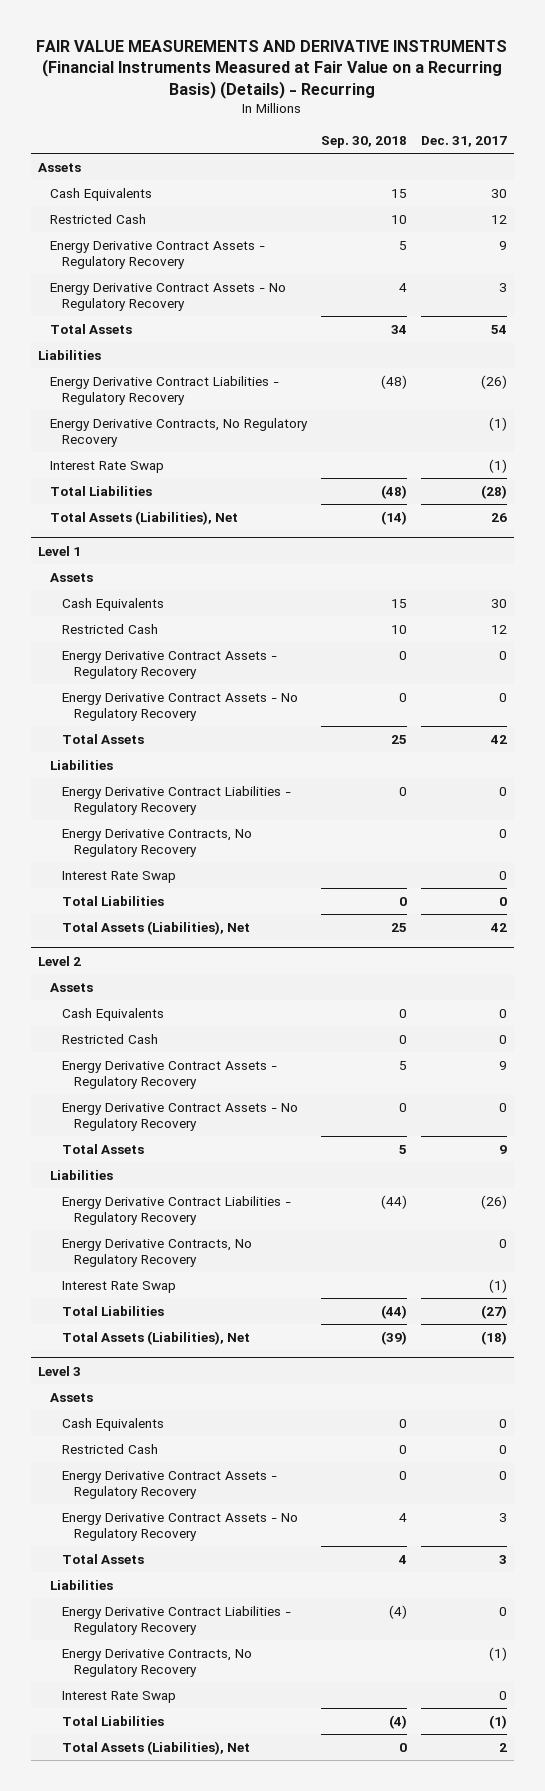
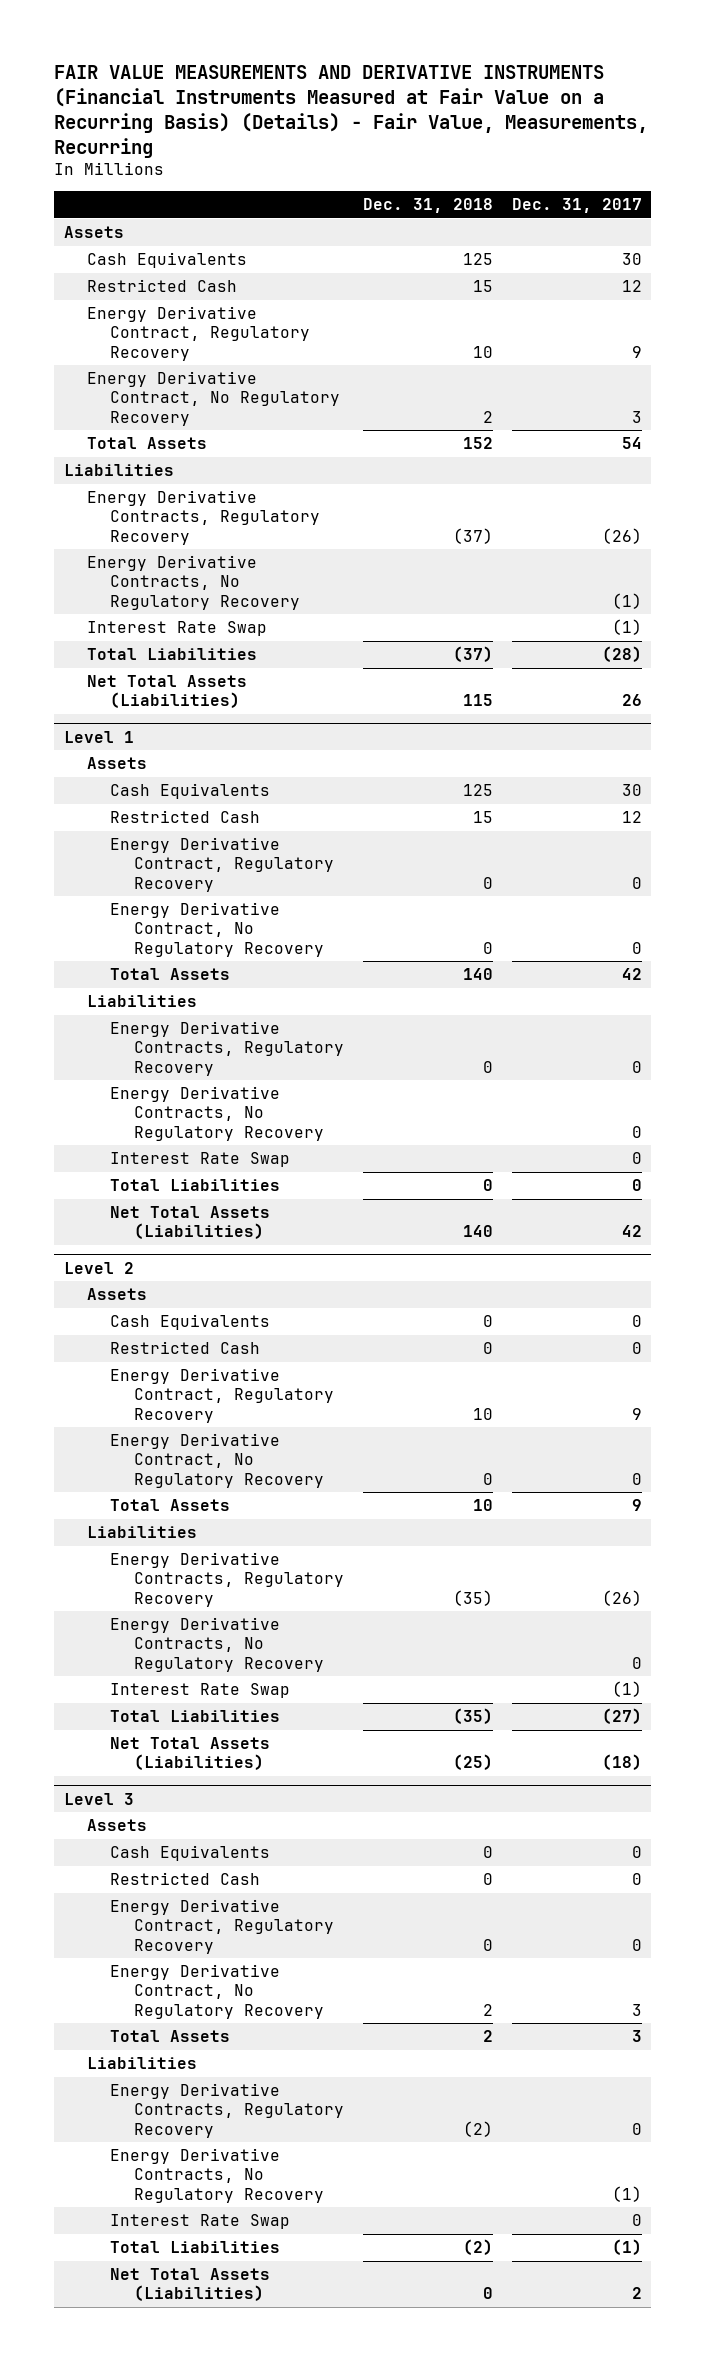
- FAIR VALUE MEASUREMENTS AND DERIVATIVE INSTRUMENTS (Financial Instruments Measured at Fair Value on a Recurring Basis) (Details) - Recurring
+ FAIR VALUE MEASUREMENTS AND DERIVATIVE INSTRUMENTS (Financial Instruments Measured at Fair Value on a Recurring Basis) (Details) - Fair Value, Measurements, Recurring
- | Sep. 30, 2018 | Dec. 31, 2017
+ | Dec. 31, 2018 | Dec. 31, 2017
- Energy Derivative Contract Assets - Regulatory Recovery | 5 | 9
- Energy Derivative Contract Assets - No Regulatory Recovery | 4 | 3
+ Energy Derivative Contract, Regulatory Recovery | 10 | 9
+ Energy Derivative Contract, No Regulatory Recovery | 2 | 3
- Energy Derivative Contract Liabilities - Regulatory Recovery | (48) | (26)
+ Energy Derivative Contracts, Regulatory Recovery | (37) | (26)
- Total Assets (Liabilities), Net | (14) | 26
+ Net Total Assets (Liabilities) | 115 | 26
@ Level 1
- Energy Derivative Contract Assets - Regulatory Recovery | 0 | 0
- Energy Derivative Contract Assets - No Regulatory Recovery | 0 | 0
+ Energy Derivative Contract, Regulatory Recovery | 0 | 0
+ Energy Derivative Contract, No Regulatory Recovery | 0 | 0
- Energy Derivative Contract Liabilities - Regulatory Recovery | 0 | 0
+ Energy Derivative Contracts, Regulatory Recovery | 0 | 0
- Total Assets (Liabilities), Net | 25 | 42
+ Net Total Assets (Liabilities) | 140 | 42
@ Level 2
- Energy Derivative Contract Assets - Regulatory Recovery | 5 | 9
- Energy Derivative Contract Assets - No Regulatory Recovery | 0 | 0
+ Energy Derivative Contract, Regulatory Recovery | 10 | 9
+ Energy Derivative Contract, No Regulatory Recovery | 0 | 0
- Energy Derivative Contract Liabilities - Regulatory Recovery | (44) | (26)
+ Energy Derivative Contracts, Regulatory Recovery | (35) | (26)
- Total Assets (Liabilities), Net | (39) | (18)
+ Net Total Assets (Liabilities) | (25) | (18)
@ Level 3
- Energy Derivative Contract Assets - Regulatory Recovery | 0 | 0
- Energy Derivative Contract Assets - No Regulatory Recovery | 4 | 3
+ Energy Derivative Contract, Regulatory Recovery | 0 | 0
+ Energy Derivative Contract, No Regulatory Recovery | 2 | 3
- Energy Derivative Contract Liabilities - Regulatory Recovery | (4) | 0
+ Energy Derivative Contracts, Regulatory Recovery | (2) | 0
- Total Assets (Liabilities), Net | 0 | 2
+ Net Total Assets (Liabilities) | 0 | 2

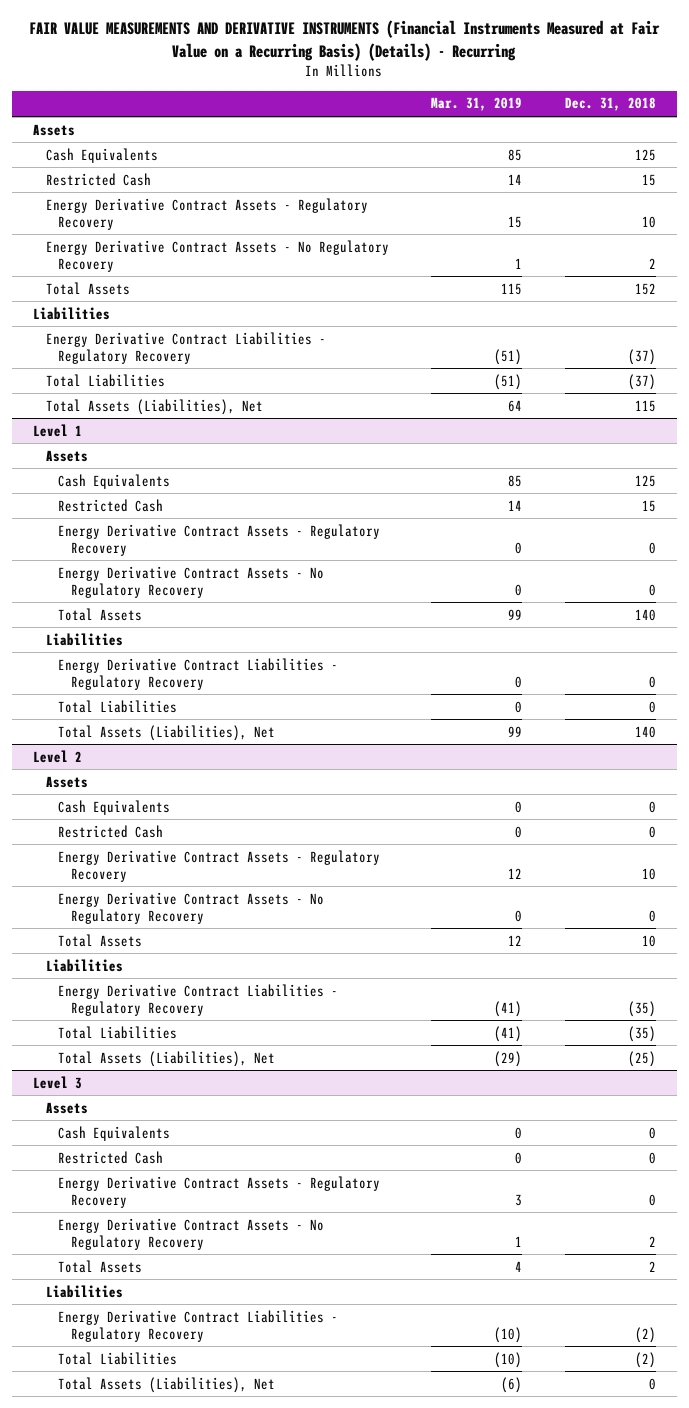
- FAIR VALUE MEASUREMENTS AND DERIVATIVE INSTRUMENTS (Financial Instruments Measured at Fair Value on a Recurring Basis) (Details) - Fair Value, Measurements, Recurring
+ FAIR VALUE MEASUREMENTS AND DERIVATIVE INSTRUMENTS (Financial Instruments Measured at Fair Value on a Recurring Basis) (Details) - Recurring
- | Dec. 31, 2018 | Dec. 31, 2017
+ | Mar. 31, 2019 | Dec. 31, 2018
- Energy Derivative Contract, Regulatory Recovery | 10 | 9
- Energy Derivative Contract, No Regulatory Recovery | 2 | 3
+ Energy Derivative Contract Assets - Regulatory Recovery | 15 | 10
+ Energy Derivative Contract Assets - No Regulatory Recovery | 1 | 2
- Energy Derivative Contracts, Regulatory Recovery | (37) | (26)
- Energy Derivative Contracts, No Regulatory Recovery | | (1)
- Interest Rate Swap | | (1)
+ Energy Derivative Contract Liabilities - Regulatory Recovery | (51) | (37)
- Net Total Assets (Liabilities) | 115 | 26
+ Total Assets (Liabilities), Net | 64 | 115
@ Level 1
- Energy Derivative Contract, Regulatory Recovery | 0 | 0
- Energy Derivative Contract, No Regulatory Recovery | 0 | 0
+ Energy Derivative Contract Assets - Regulatory Recovery | 0 | 0
+ Energy Derivative Contract Assets - No Regulatory Recovery | 0 | 0
- Energy Derivative Contracts, Regulatory Recovery | 0 | 0
- Energy Derivative Contracts, No Regulatory Recovery | | 0
- Interest Rate Swap | | 0
+ Energy Derivative Contract Liabilities - Regulatory Recovery | 0 | 0
- Net Total Assets (Liabilities) | 140 | 42
+ Total Assets (Liabilities), Net | 99 | 140
@ Level 2
- Energy Derivative Contract, Regulatory Recovery | 10 | 9
- Energy Derivative Contract, No Regulatory Recovery | 0 | 0
+ Energy Derivative Contract Assets - Regulatory Recovery | 12 | 10
+ Energy Derivative Contract Assets - No Regulatory Recovery | 0 | 0
- Energy Derivative Contracts, Regulatory Recovery | (35) | (26)
- Energy Derivative Contracts, No Regulatory Recovery | | 0
- Interest Rate Swap | | (1)
+ Energy Derivative Contract Liabilities - Regulatory Recovery | (41) | (35)
- Net Total Assets (Liabilities) | (25) | (18)
+ Total Assets (Liabilities), Net | (29) | (25)
@ Level 3
- Energy Derivative Contract, Regulatory Recovery | 0 | 0
- Energy Derivative Contract, No Regulatory Recovery | 2 | 3
+ Energy Derivative Contract Assets - Regulatory Recovery | 3 | 0
+ Energy Derivative Contract Assets - No Regulatory Recovery | 1 | 2
- Energy Derivative Contracts, Regulatory Recovery | (2) | 0
- Energy Derivative Contracts, No Regulatory Recovery | | (1)
- Interest Rate Swap | | 0
+ Energy Derivative Contract Liabilities - Regulatory Recovery | (10) | (2)
- Net Total Assets (Liabilities) | 0 | 2
+ Total Assets (Liabilities), Net | (6) | 0

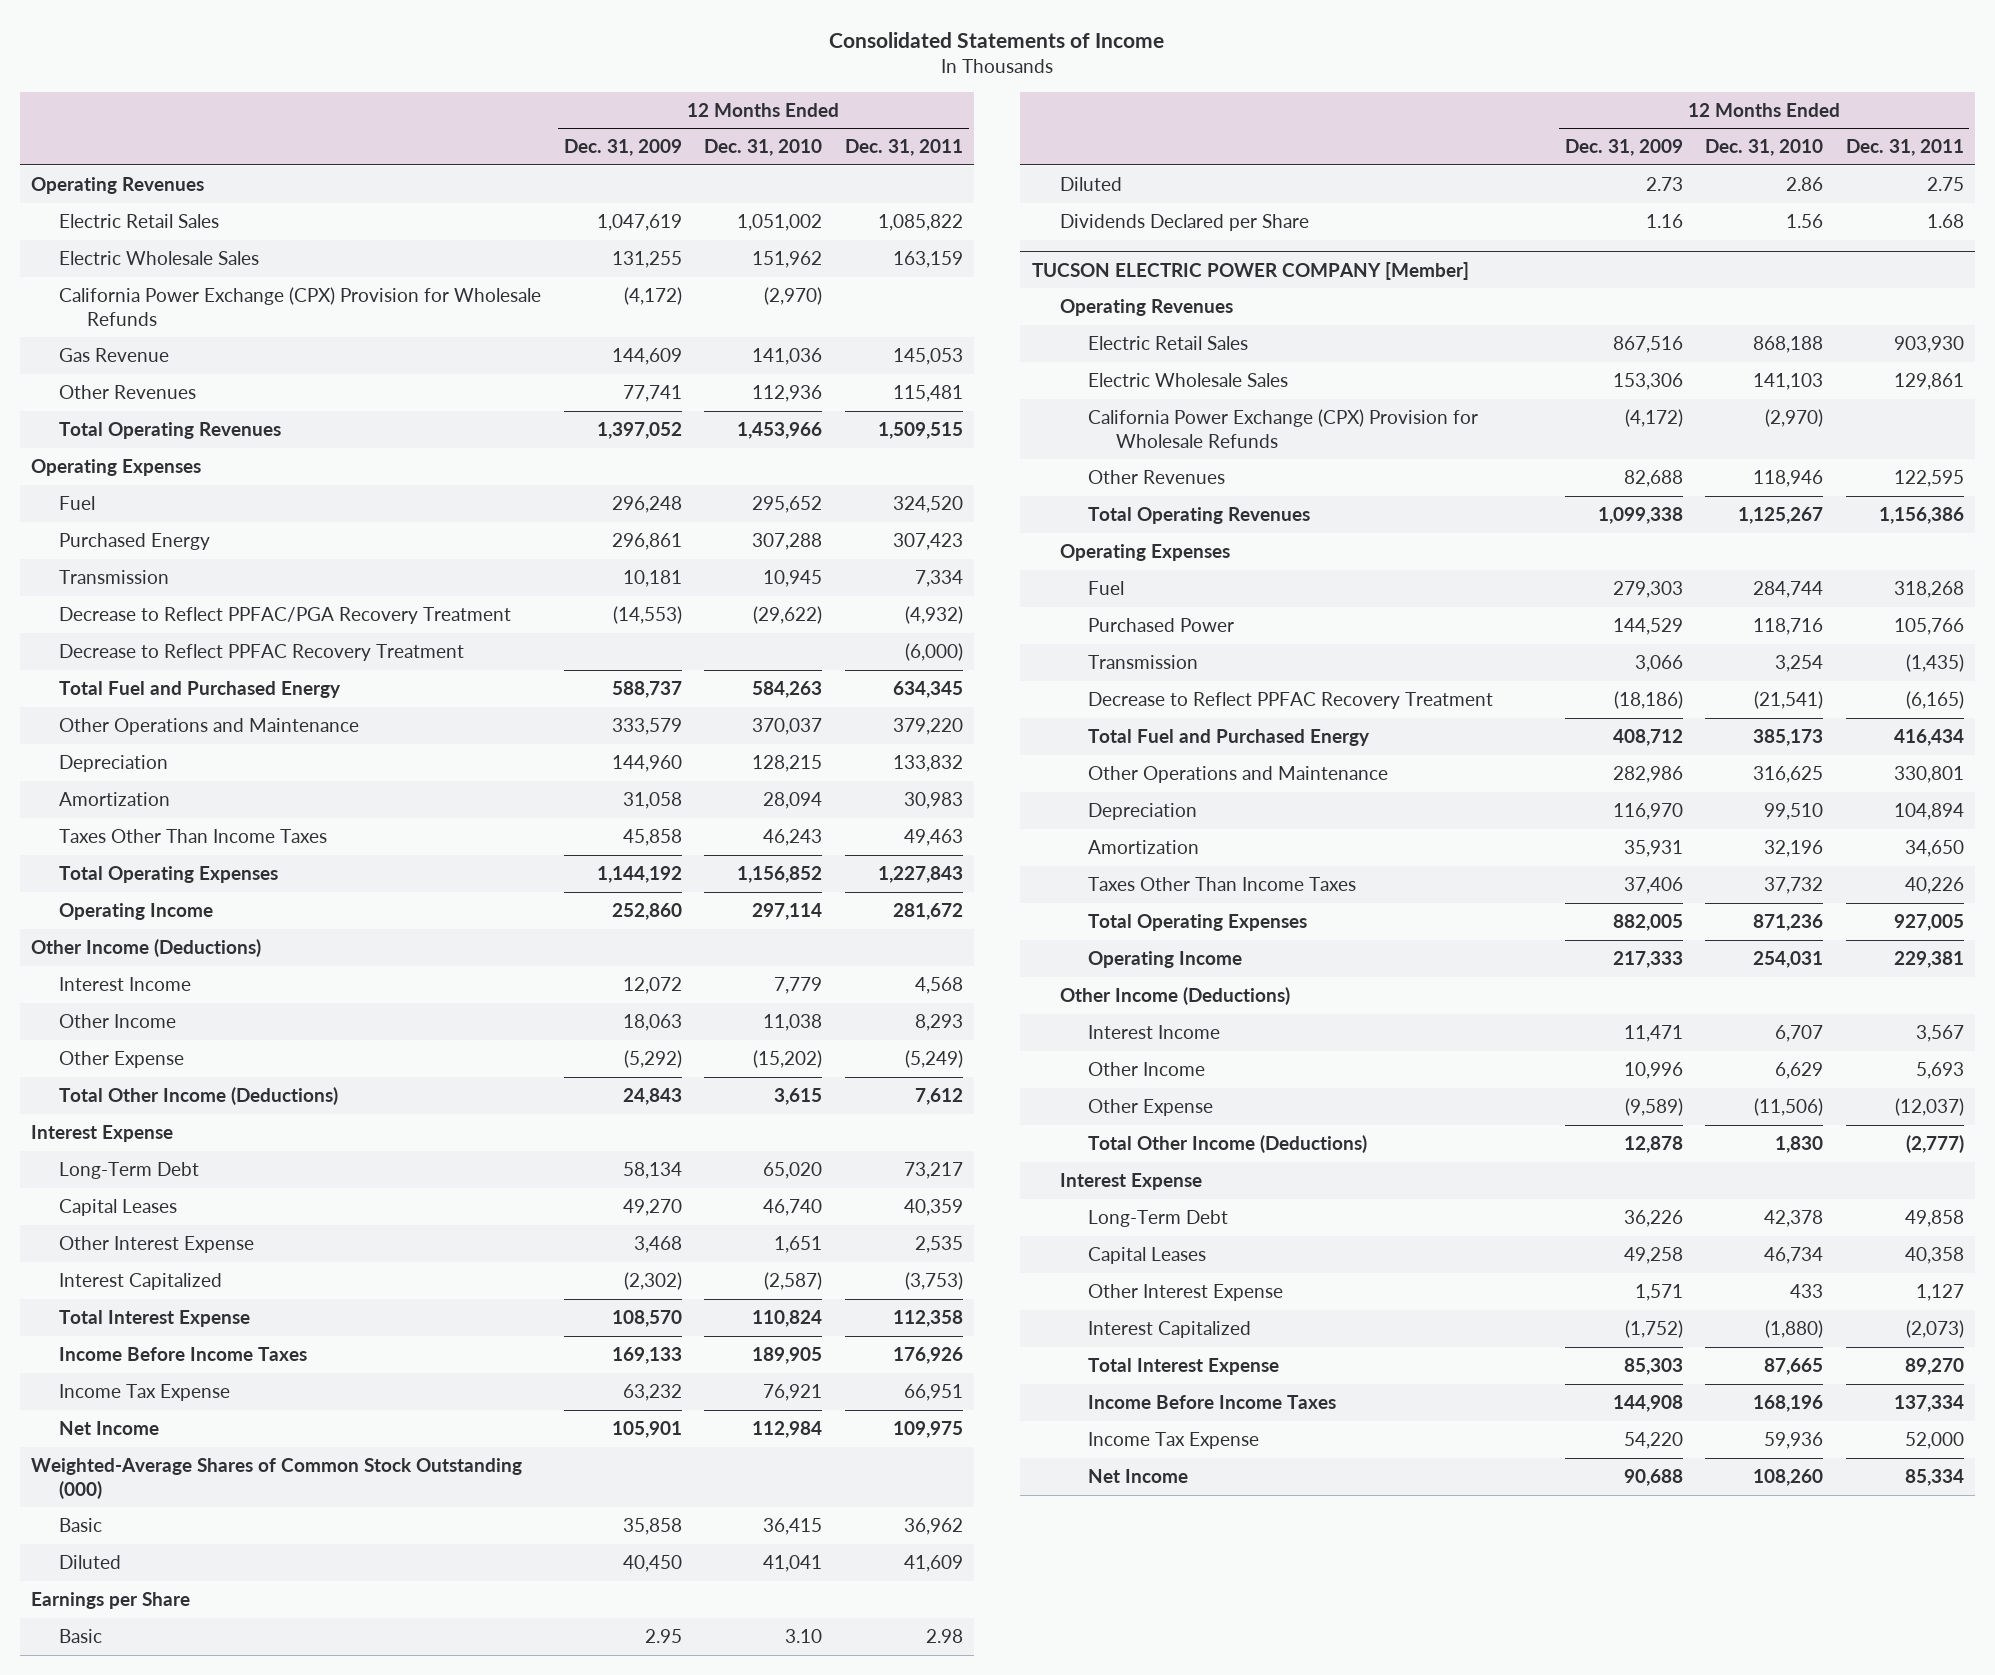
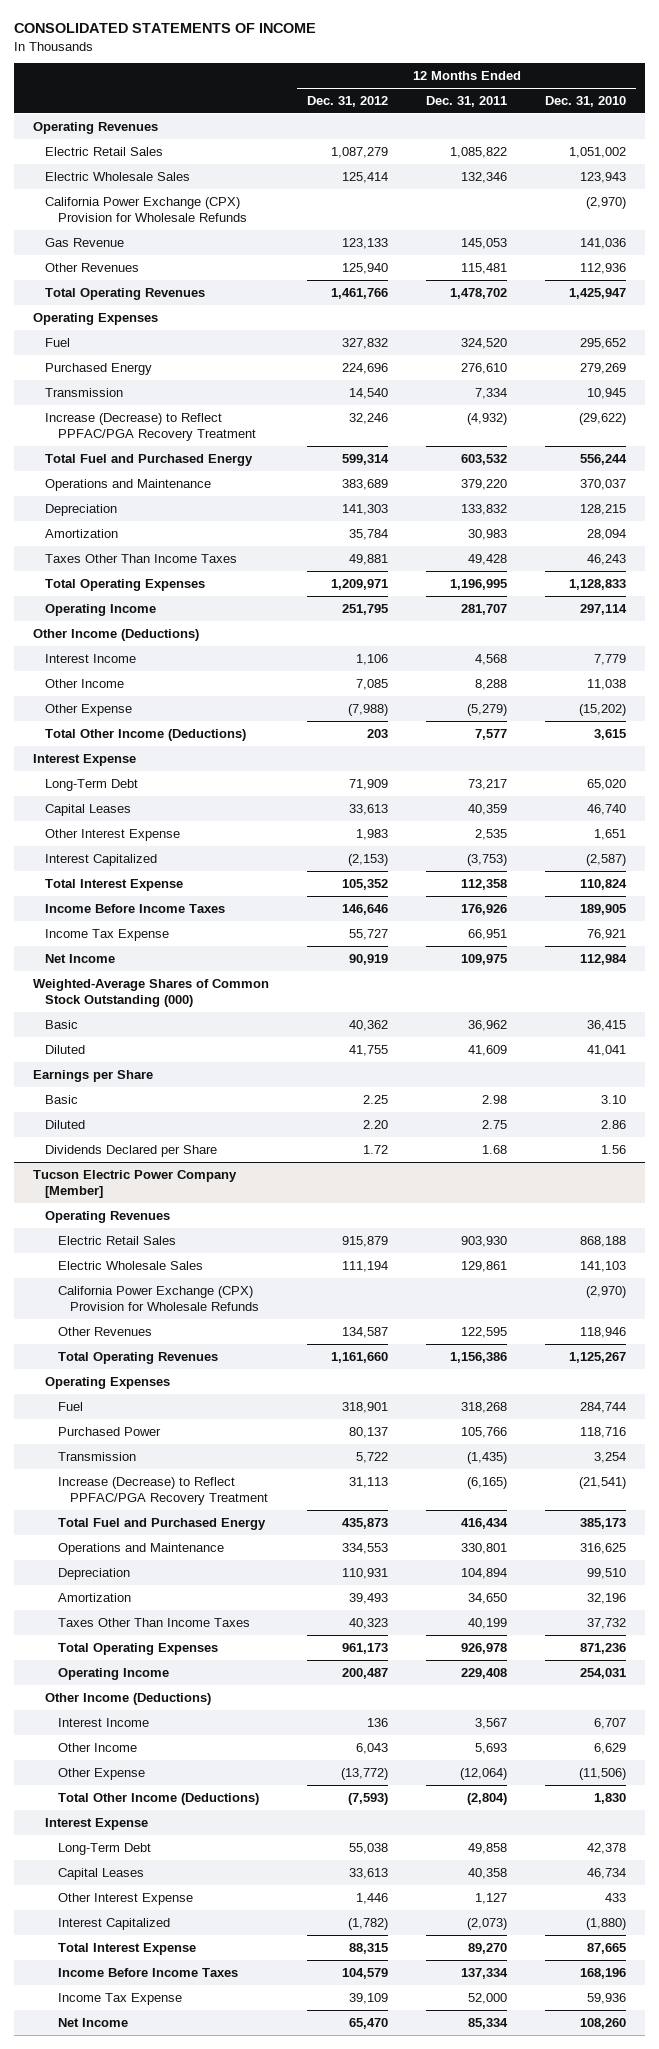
- Consolidated Statements of Income
+ CONSOLIDATED STATEMENTS OF INCOME
- | 12 Months Ended Dec. 31, 2009 | 12 Months Ended Dec. 31, 2010 | 12 Months Ended Dec. 31, 2011
+ | 12 Months Ended Dec. 31, 2012 | 12 Months Ended Dec. 31, 2011 | 12 Months Ended Dec. 31, 2010
- Electric Wholesale Sales | 131,255 | 151,962 | 163,159
+ Electric Wholesale Sales | 125,414 | 132,346 | 123,943
- Total Operating Revenues | 1,397,052 | 1,453,966 | 1,509,515
+ Total Operating Revenues | 1,461,766 | 1,478,702 | 1,425,947
- Purchased Energy | 296,861 | 307,288 | 307,423
+ Purchased Energy | 224,696 | 276,610 | 279,269
- Decrease to Reflect PPFAC/PGA Recovery Treatment | (14,553) | (29,622) | (4,932)
- Decrease to Reflect PPFAC Recovery Treatment | | | (6,000)
- Total Fuel and Purchased Energy | 588,737 | 584,263 | 634,345
- Other Operations and Maintenance | 333,579 | 370,037 | 379,220
+ Increase (Decrease) to Reflect PPFAC/PGA Recovery Treatment | 32,246 | (4,932) | (29,622)
+ Total Fuel and Purchased Energy | 599,314 | 603,532 | 556,244
+ Operations and Maintenance | 383,689 | 379,220 | 370,037
- Taxes Other Than Income Taxes | 45,858 | 46,243 | 49,463
- Total Operating Expenses | 1,144,192 | 1,156,852 | 1,227,843
- Operating Income | 252,860 | 297,114 | 281,672
+ Taxes Other Than Income Taxes | 49,881 | 49,428 | 46,243
+ Total Operating Expenses | 1,209,971 | 1,196,995 | 1,128,833
+ Operating Income | 251,795 | 281,707 | 297,114
- Other Income | 18,063 | 11,038 | 8,293
- Other Expense | (5,292) | (15,202) | (5,249)
- Total Other Income (Deductions) | 24,843 | 3,615 | 7,612
+ Other Income | 7,085 | 8,288 | 11,038
+ Other Expense | (7,988) | (5,279) | (15,202)
+ Total Other Income (Deductions) | 203 | 7,577 | 3,615
- TUCSON ELECTRIC POWER COMPANY [Member]
+ Tucson Electric Power Company [Member]
- Decrease to Reflect PPFAC Recovery Treatment | (18,186) | (21,541) | (6,165)
+ Increase (Decrease) to Reflect PPFAC/PGA Recovery Treatment | 31,113 | (6,165) | (21,541)
- Other Operations and Maintenance | 282,986 | 316,625 | 330,801
+ Operations and Maintenance | 334,553 | 330,801 | 316,625
- Taxes Other Than Income Taxes | 37,406 | 37,732 | 40,226
- Total Operating Expenses | 882,005 | 871,236 | 927,005
- Operating Income | 217,333 | 254,031 | 229,381
+ Taxes Other Than Income Taxes | 40,323 | 40,199 | 37,732
+ Total Operating Expenses | 961,173 | 926,978 | 871,236
+ Operating Income | 200,487 | 229,408 | 254,031
- Other Expense | (9,589) | (11,506) | (12,037)
- Total Other Income (Deductions) | 12,878 | 1,830 | (2,777)
+ Other Expense | (13,772) | (12,064) | (11,506)
+ Total Other Income (Deductions) | (7,593) | (2,804) | 1,830

